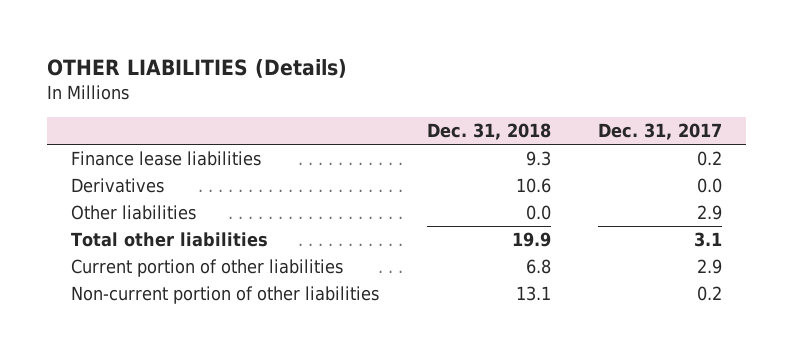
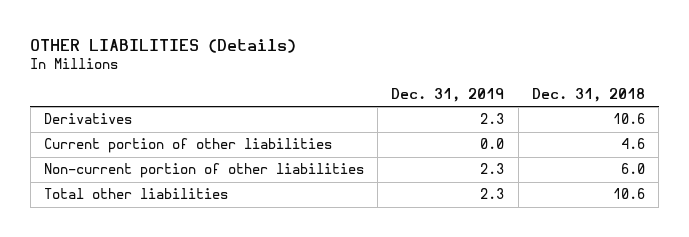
- | Dec. 31, 2018 | Dec. 31, 2017
+ | Dec. 31, 2019 | Dec. 31, 2018
- Finance lease liabilities | 9.3 | 0.2
- Other liabilities | 0.0 | 2.9
- Total other liabilities | 19.9 | 3.1
- Current portion of other liabilities | 6.8 | 2.9
- Non-current portion of other liabilities | 13.1 | 0.2
+ Current portion of other liabilities | 0.0 | 4.6
+ Non-current portion of other liabilities | 2.3 | 6.0
+ Total other liabilities | 2.3 | 10.6

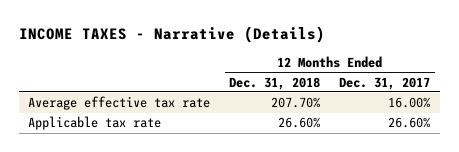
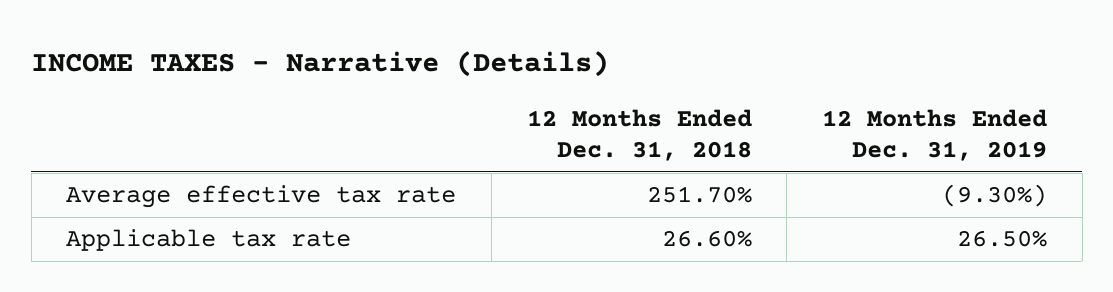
- | 12 Months Ended Dec. 31, 2018 | 12 Months Ended Dec. 31, 2017
+ | 12 Months Ended Dec. 31, 2018 | 12 Months Ended Dec. 31, 2019
- Average effective tax rate | 207.70% | 16.00%
+ Average effective tax rate | 251.70% | (9.30%)

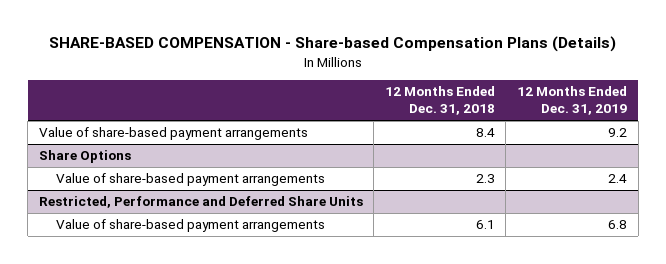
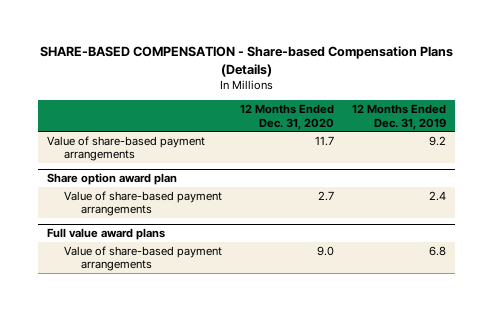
- | 12 Months Ended Dec. 31, 2018 | 12 Months Ended Dec. 31, 2019
+ | 12 Months Ended Dec. 31, 2020 | 12 Months Ended Dec. 31, 2019
- Share Options
+ Share option award plan
- Restricted, Performance and Deferred Share Units
+ Full value award plans

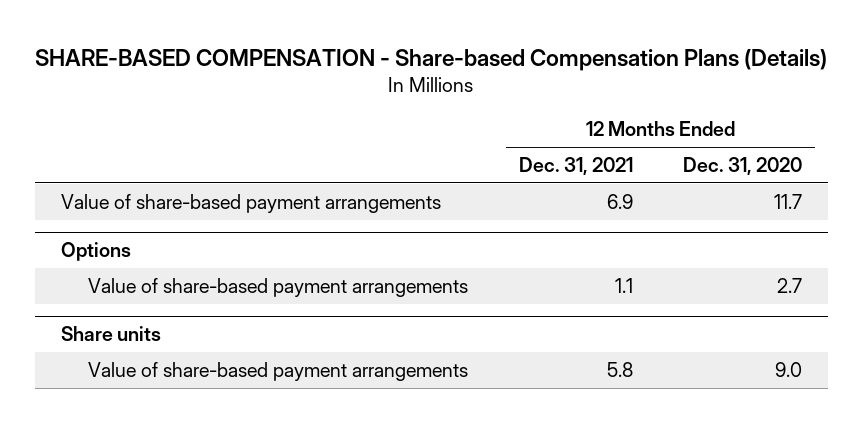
- | 12 Months Ended Dec. 31, 2020 | 12 Months Ended Dec. 31, 2019
+ | 12 Months Ended Dec. 31, 2021 | 12 Months Ended Dec. 31, 2020
- Share option award plan
+ Options
- Full value award plans
+ Share units

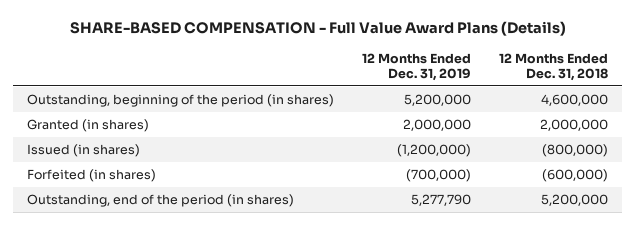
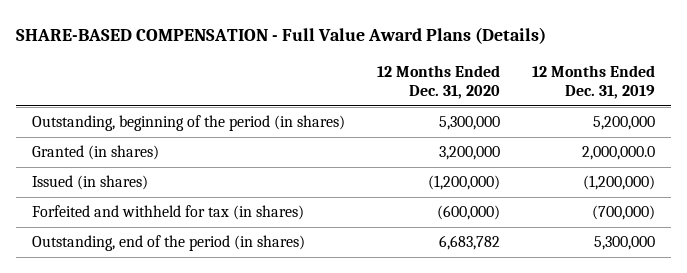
- | 12 Months Ended Dec. 31, 2019 | 12 Months Ended Dec. 31, 2018
+ | 12 Months Ended Dec. 31, 2020 | 12 Months Ended Dec. 31, 2019
- Granted (in shares) | 2,000,000 | 2,000,000
+ Granted (in shares) | 3,200,000 | 2,000,000.0
- Forfeited (in shares) | (700,000) | (600,000)
- Outstanding, end of the period (in shares) | 5,277,790 | 5,200,000
+ Forfeited and withheld for tax (in shares) | (600,000) | (700,000)
+ Outstanding, end of the period (in shares) | 6,683,782 | 5,300,000

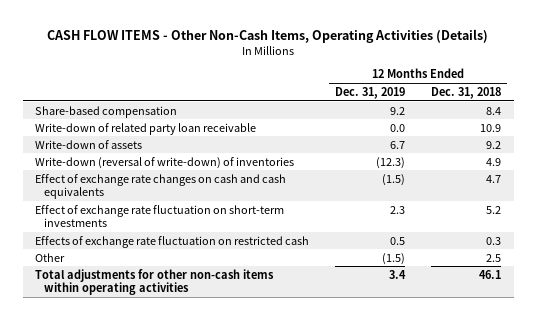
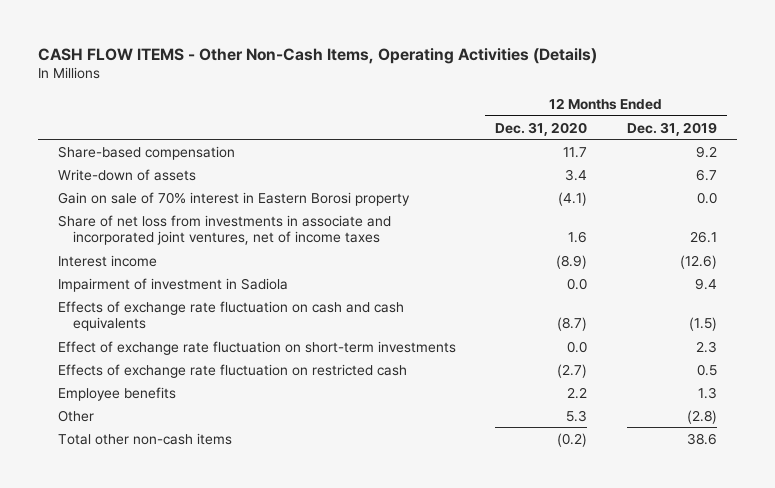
- | 12 Months Ended Dec. 31, 2019 | 12 Months Ended Dec. 31, 2018
+ | 12 Months Ended Dec. 31, 2020 | 12 Months Ended Dec. 31, 2019
- Write-down of related party loan receivable | 0.0 | 10.9
- Write-down (reversal of write-down) of inventories | (12.3) | 4.9
- Effect of exchange rate changes on cash and cash equivalents | (1.5) | 4.7
+ Gain on sale of 70% interest in Eastern Borosi property | (4.1) | 0.0
+ Share of net loss from investments in associate and incorporated joint ventures, net of income taxes | 1.6 | 26.1
+ Interest income | (8.9) | (12.6)
+ Impairment of investment in Sadiola | 0.0 | 9.4
+ Effects of exchange rate fluctuation on cash and cash equivalents | (8.7) | (1.5)
- Other | (1.5) | 2.5
- Total adjustments for other non-cash items within operating activities | 3.4 | 46.1
+ Employee benefits | 2.2 | 1.3
+ Other | 5.3 | (2.8)
+ Total other non-cash items | (0.2) | 38.6

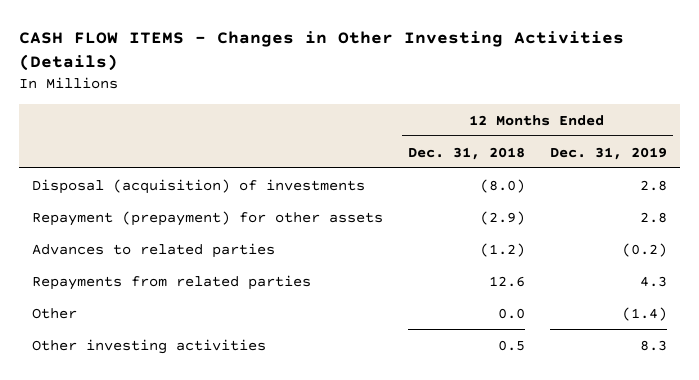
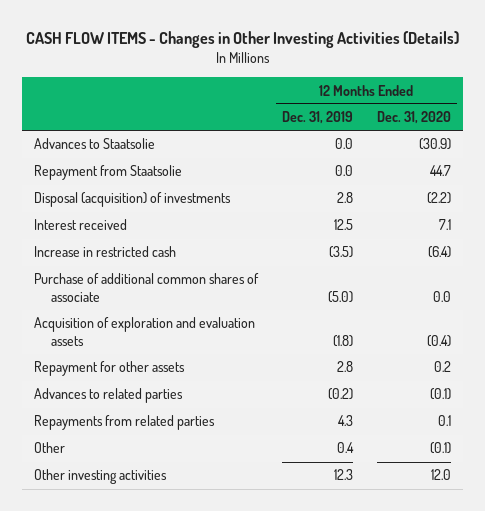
- | 12 Months Ended Dec. 31, 2018 | 12 Months Ended Dec. 31, 2019
+ | 12 Months Ended Dec. 31, 2019 | 12 Months Ended Dec. 31, 2020
+ Advances to Staatsolie | 0.0 | (30.9)
+ Repayment from Staatsolie | 0.0 | 44.7
- Repayment (prepayment) for other assets | (2.9) | 2.8
+ Interest received | 12.5 | 7.1
+ Increase in restricted cash | (3.5) | (6.4)
+ Purchase of additional common shares of associate | (5.0) | 0.0
+ Acquisition of exploration and evaluation assets | (1.8) | (0.4)
+ Repayment for other assets | 2.8 | 0.2
- Other | 0.0 | (1.4)
- Other investing activities | 0.5 | 8.3
+ Other | 0.4 | (0.1)
+ Other investing activities | 12.3 | 12.0

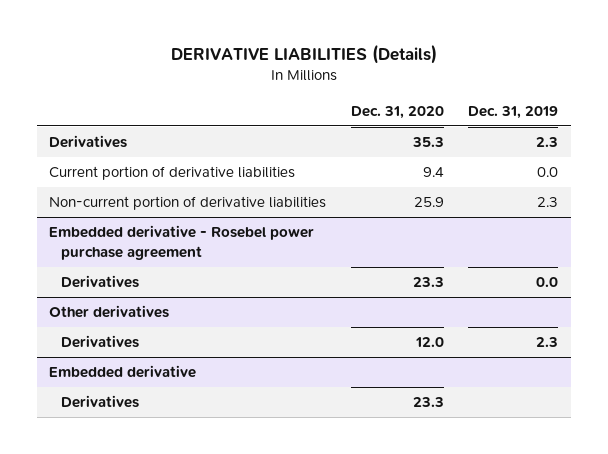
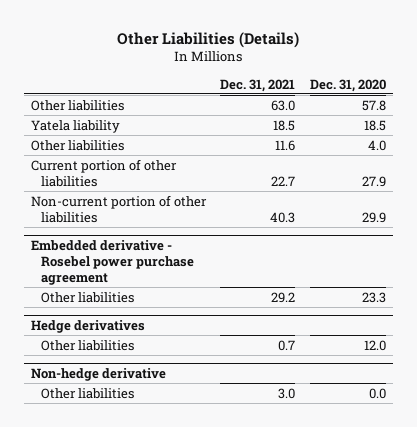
- DERIVATIVE LIABILITIES (Details)
+ Other Liabilities (Details)
- | Dec. 31, 2020 | Dec. 31, 2019
+ | Dec. 31, 2021 | Dec. 31, 2020
- Derivatives | 35.3 | 2.3
- Current portion of derivative liabilities | 9.4 | 0.0
- Non-current portion of derivative liabilities | 25.9 | 2.3
+ Other liabilities | 63.0 | 57.8
+ Yatela liability | 18.5 | 18.5
+ Other liabilities | 11.6 | 4.0
+ Current portion of other liabilities | 22.7 | 27.9
+ Non-current portion of other liabilities | 40.3 | 29.9
@ Embedded derivative - Rosebel power purchase agreement
- Derivatives | 23.3 | 0.0
- Other derivatives
- Derivatives | 12.0 | 2.3
- Embedded derivative
- Derivatives | 23.3 |
@ Embedded derivative - Rosebel power purchase agreement
+ Other liabilities | 29.2 | 23.3
+ Hedge derivatives
+ Other liabilities | 0.7 | 12.0
+ Non-hedge derivative
+ Other liabilities | 3.0 | 0.0

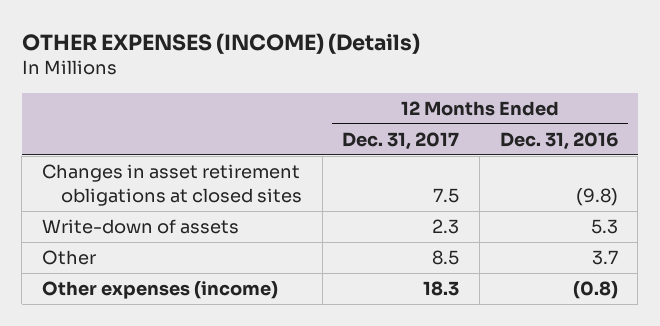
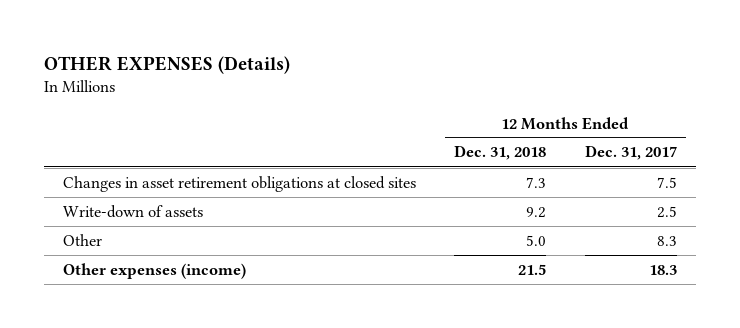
- OTHER EXPENSES (INCOME) (Details)
+ OTHER EXPENSES (Details)
- | 12 Months Ended Dec. 31, 2017 | 12 Months Ended Dec. 31, 2016
+ | 12 Months Ended Dec. 31, 2018 | 12 Months Ended Dec. 31, 2017
- Write-down of assets | 2.3 | 5.3
- Other | 8.5 | 3.7
+ Write-down of assets | 9.2 | 2.5
+ Other | 5.0 | 8.3

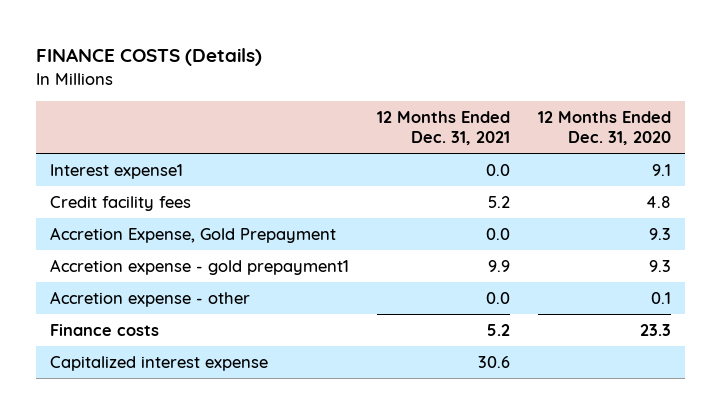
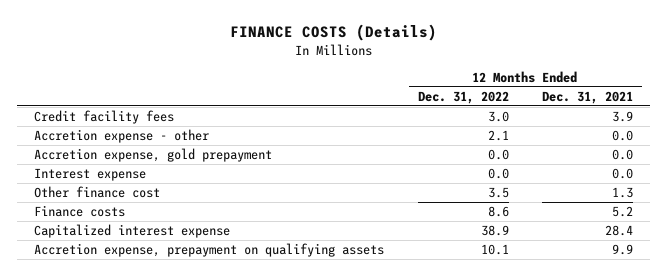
- | 12 Months Ended Dec. 31, 2021 | 12 Months Ended Dec. 31, 2020
+ | 12 Months Ended Dec. 31, 2022 | 12 Months Ended Dec. 31, 2021
- Interest expense1 | 0.0 | 9.1
- Credit facility fees | 5.2 | 4.8
- Accretion Expense, Gold Prepayment | 0.0 | 9.3
- Accretion expense - gold prepayment1 | 9.9 | 9.3
+ Credit facility fees | 3.0 | 3.9
+ Accretion expense, gold prepayment | 0.0 | 0.0
+ Interest expense | 0.0 | 0.0
+ Other finance cost | 3.5 | 1.3
- Capitalized interest expense | 30.6 |
+ Capitalized interest expense | 38.9 | 28.4
+ Accretion expense, prepayment on qualifying assets | 10.1 | 9.9

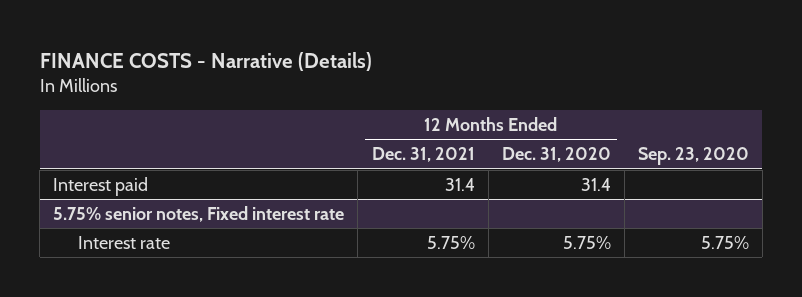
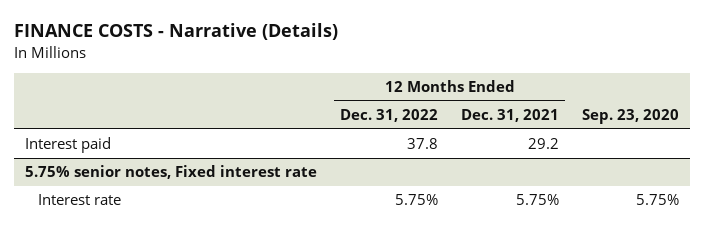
- | 12 Months Ended Dec. 31, 2021 | 12 Months Ended Dec. 31, 2020 | Sep. 23, 2020
+ | 12 Months Ended Dec. 31, 2022 | 12 Months Ended Dec. 31, 2021 | Sep. 23, 2020
- Interest paid | 31.4 | 31.4 |
+ Interest paid | 37.8 | 29.2 |

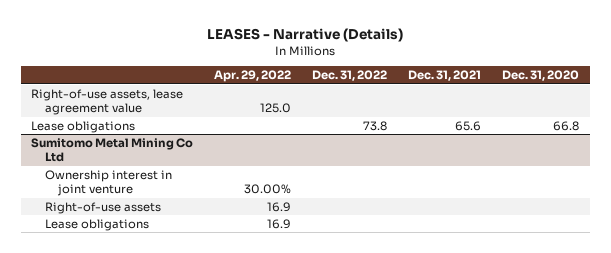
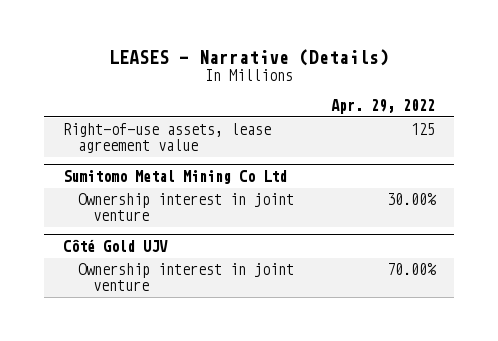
- | Apr. 29, 2022 | Dec. 31, 2022 | Dec. 31, 2021 | Dec. 31, 2020
+ | Apr. 29, 2022
- Right-of-use assets, lease agreement value | 125.0 | | |
- Lease obligations | | 73.8 | 65.6 | 66.8
+ Right-of-use assets, lease agreement value | 125
@ Sumitomo Metal Mining Co Ltd
- Right-of-use assets | 16.9 | | |
- Lease obligations | 16.9 | | |
+ Côté Gold UJV
+ Ownership interest in joint venture | 70.00%

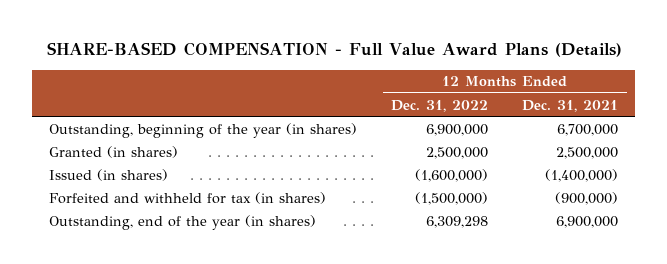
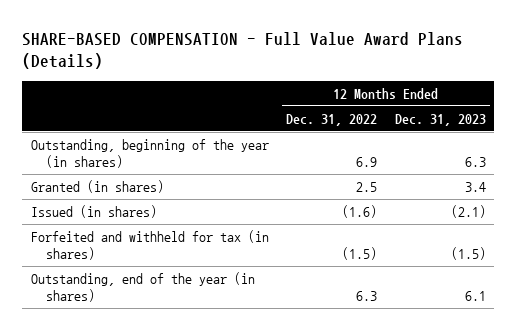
- | 12 Months Ended Dec. 31, 2022 | 12 Months Ended Dec. 31, 2021
+ | 12 Months Ended Dec. 31, 2022 | 12 Months Ended Dec. 31, 2023
- Outstanding, beginning of the year (in shares) | 6,900,000 | 6,700,000
- Granted (in shares) | 2,500,000 | 2,500,000
- Issued (in shares) | (1,600,000) | (1,400,000)
- Forfeited and withheld for tax (in shares) | (1,500,000) | (900,000)
- Outstanding, end of the year (in shares) | 6,309,298 | 6,900,000
+ Outstanding, beginning of the year (in shares) | 6.9 | 6.3
+ Granted (in shares) | 2.5 | 3.4
+ Issued (in shares) | (1.6) | (2.1)
+ Forfeited and withheld for tax (in shares) | (1.5) | (1.5)
+ Outstanding, end of the year (in shares) | 6.3 | 6.1

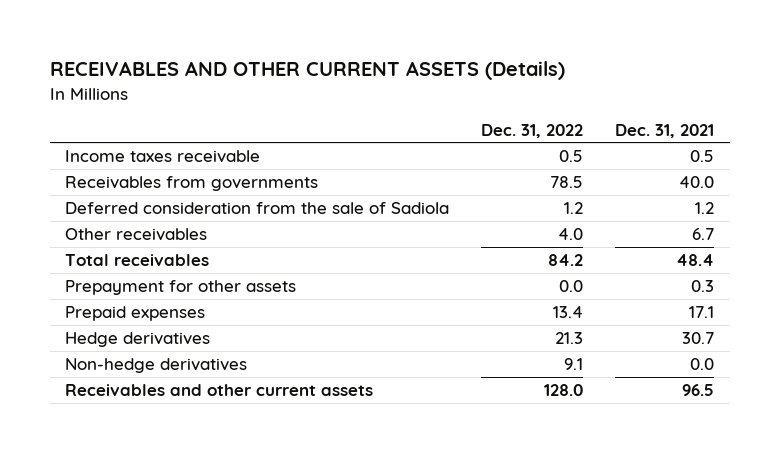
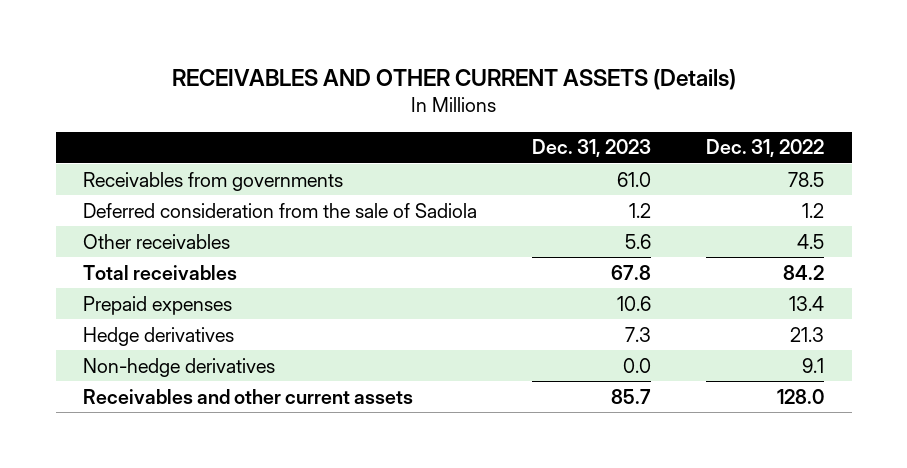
- | Dec. 31, 2022 | Dec. 31, 2021
+ | Dec. 31, 2023 | Dec. 31, 2022
- Income taxes receivable | 0.5 | 0.5
- Other receivables | 4.0 | 6.7
+ Other receivables | 5.6 | 4.5
- Prepayment for other assets | 0.0 | 0.3

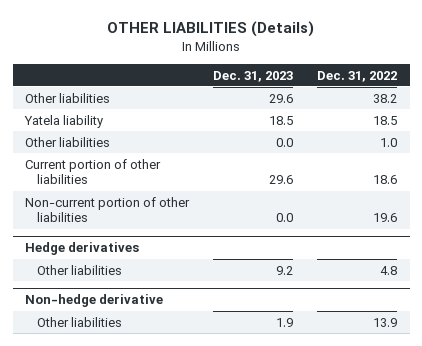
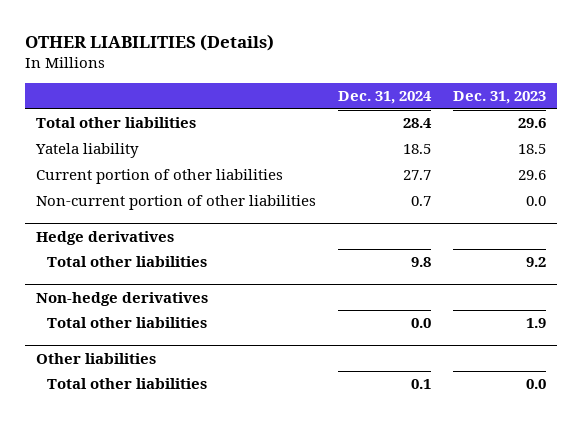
- | Dec. 31, 2023 | Dec. 31, 2022
+ | Dec. 31, 2024 | Dec. 31, 2023
- Other liabilities | 29.6 | 38.2
+ Total other liabilities | 28.4 | 29.6
- Other liabilities | 0.0 | 1.0
@ Hedge derivatives
- Other liabilities | 9.2 | 4.8
- Non-hedge derivative
- Other liabilities | 1.9 | 13.9
@ Hedge derivatives
+ Total other liabilities | 9.8 | 9.2
+ Non-hedge derivatives
+ Total other liabilities | 0.0 | 1.9
+ Other liabilities
+ Total other liabilities | 0.1 | 0.0

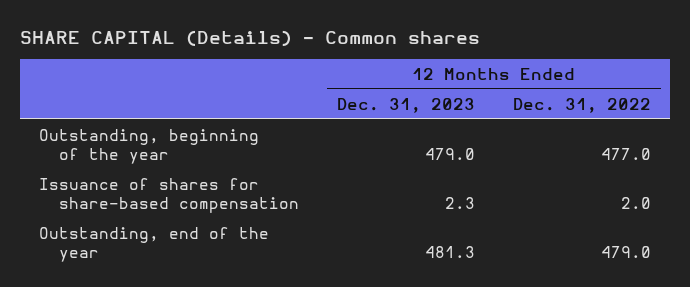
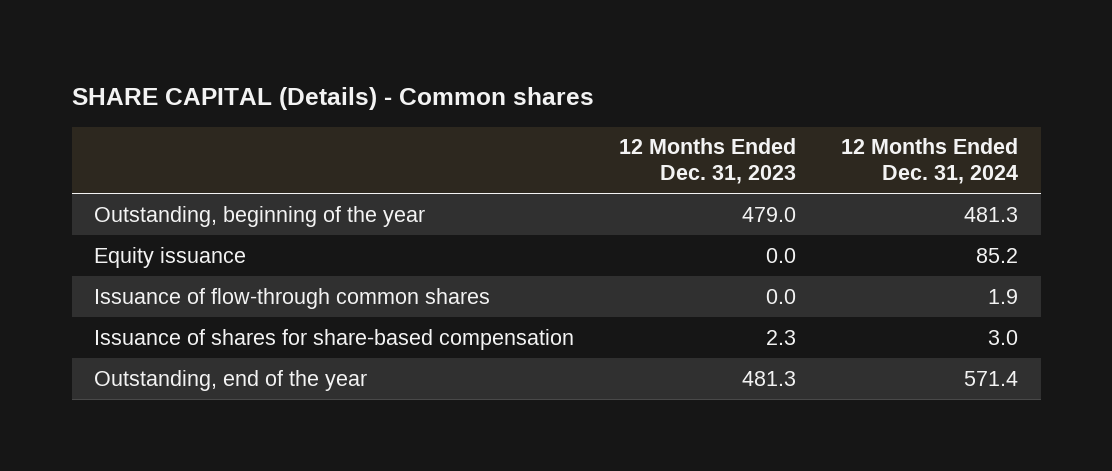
- | 12 Months Ended Dec. 31, 2023 | 12 Months Ended Dec. 31, 2022
+ | 12 Months Ended Dec. 31, 2023 | 12 Months Ended Dec. 31, 2024
+ Equity issuance | 0.0 | 85.2
+ Issuance of flow-through common shares | 0.0 | 1.9

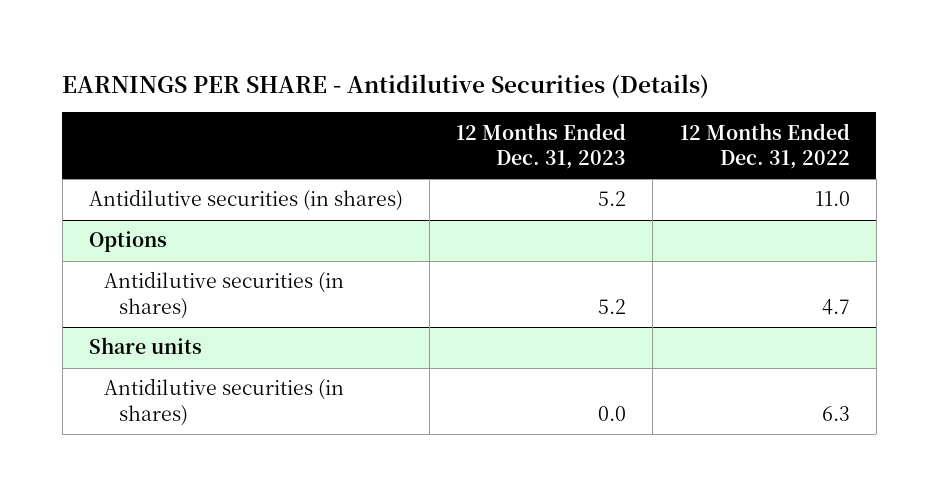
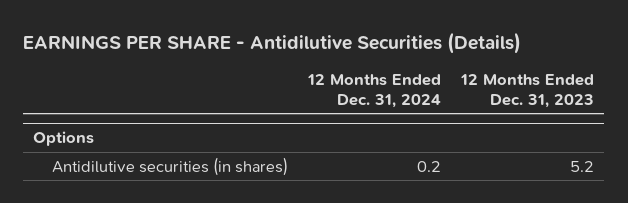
- | 12 Months Ended Dec. 31, 2023 | 12 Months Ended Dec. 31, 2022
+ | 12 Months Ended Dec. 31, 2024 | 12 Months Ended Dec. 31, 2023
- Antidilutive securities (in shares) | 5.2 | 11.0
- Share units
- Antidilutive securities (in shares) | 0.0 | 6.3

